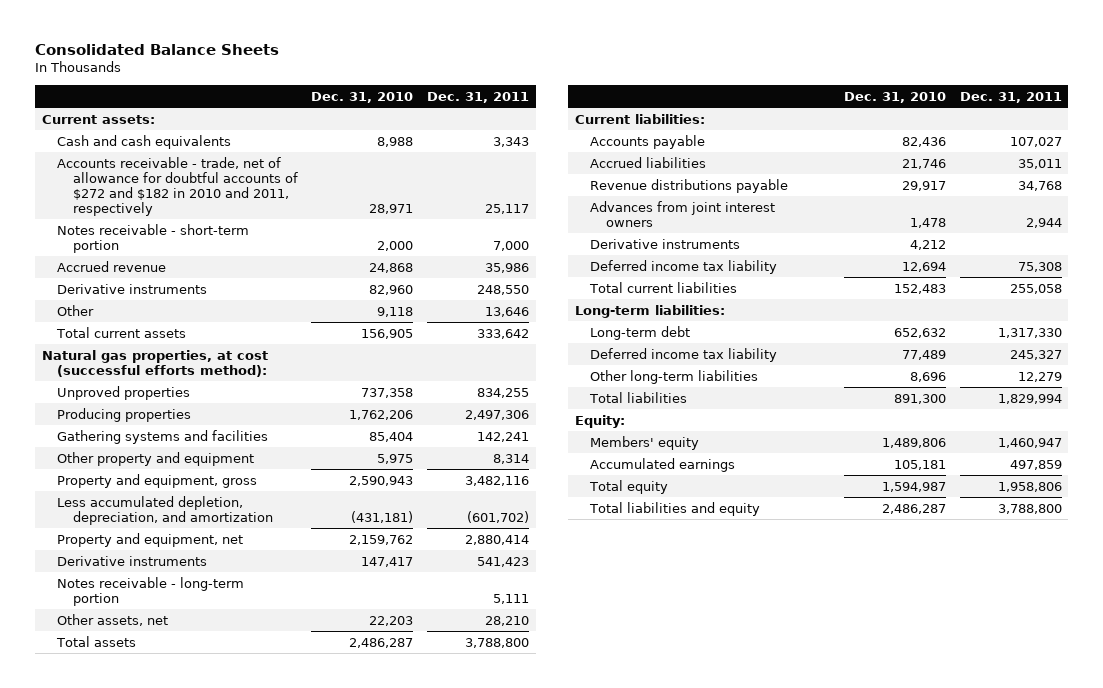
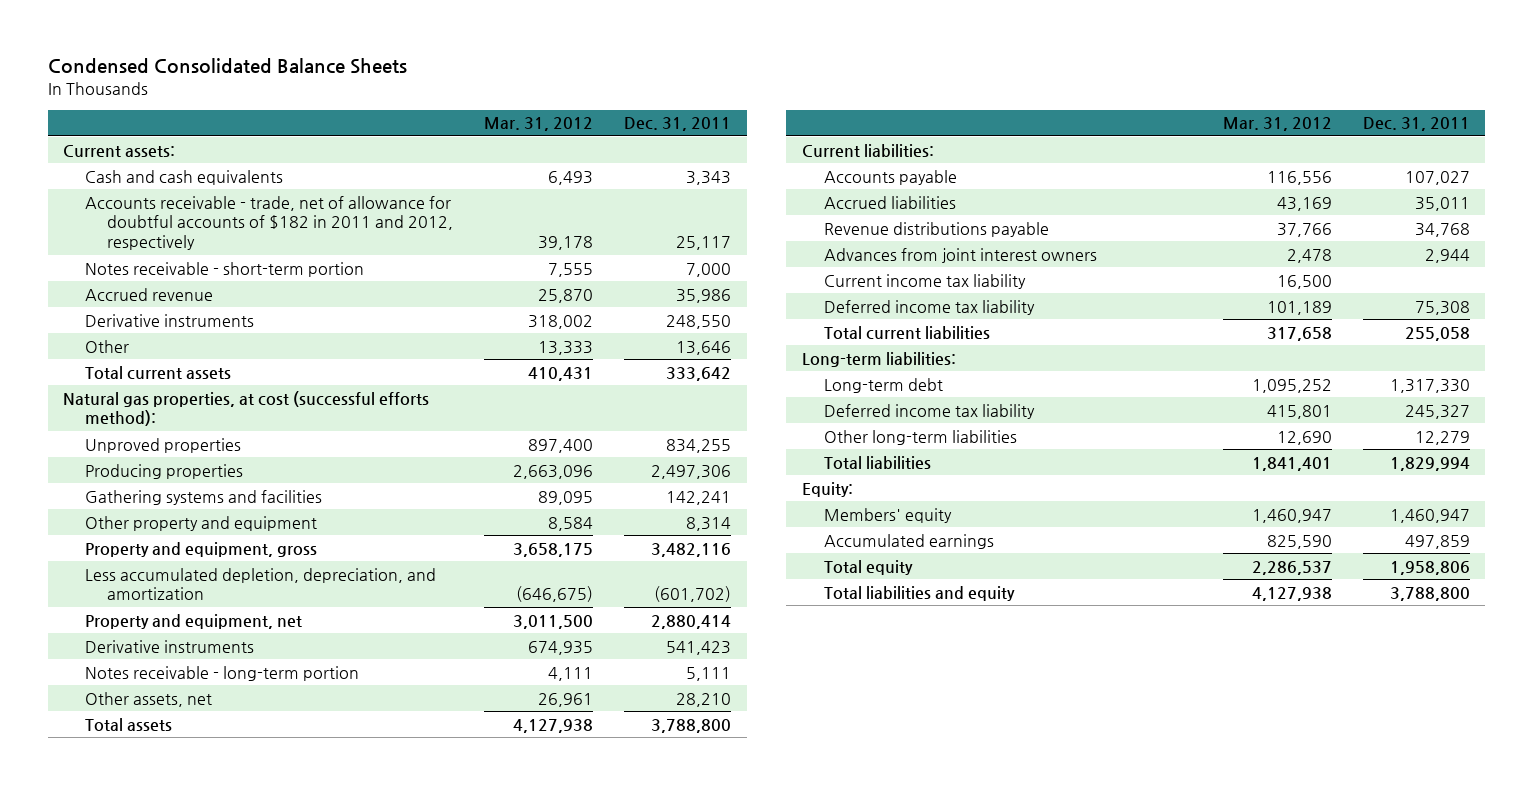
- Consolidated Balance Sheets
+ Condensed Consolidated Balance Sheets
- | Dec. 31, 2010 | Dec. 31, 2011
+ | Mar. 31, 2012 | Dec. 31, 2011
- Accounts receivable - trade, net of allowance for doubtful accounts of $272 and $182 in 2010 and 2011, respectively | 28,971 | 25,117
+ Accounts receivable - trade, net of allowance for doubtful accounts of $182 in 2011 and 2012, respectively | 39,178 | 25,117
- Derivative instruments | 4,212 |
+ Current income tax liability | 16,500 |

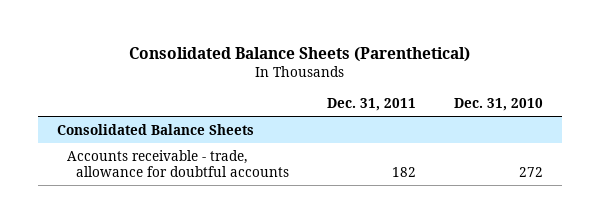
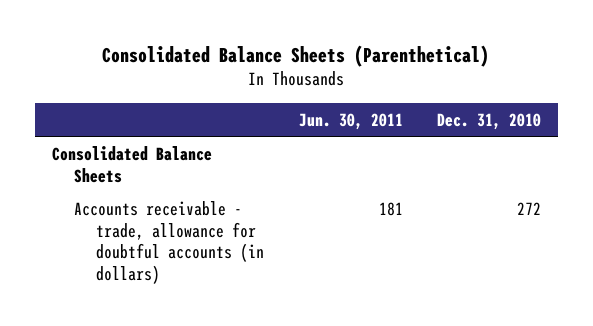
- | Dec. 31, 2011 | Dec. 31, 2010
+ | Jun. 30, 2011 | Dec. 31, 2010
- Accounts receivable - trade, allowance for doubtful accounts | 182 | 272
+ Accounts receivable - trade, allowance for doubtful accounts (in dollars) | 181 | 272

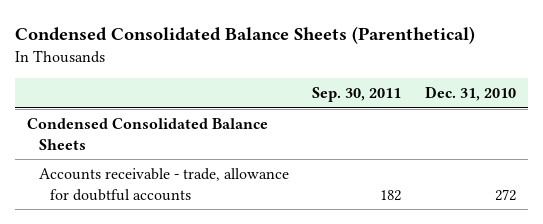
- Consolidated Balance Sheets (Parenthetical)
+ Condensed Consolidated Balance Sheets (Parenthetical)
- | Jun. 30, 2011 | Dec. 31, 2010
+ | Sep. 30, 2011 | Dec. 31, 2010
- Consolidated Balance Sheets
- Accounts receivable - trade, allowance for doubtful accounts (in dollars) | 181 | 272
+ Condensed Consolidated Balance Sheets
+ Accounts receivable - trade, allowance for doubtful accounts | 182 | 272

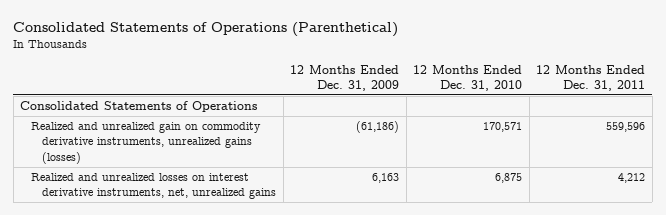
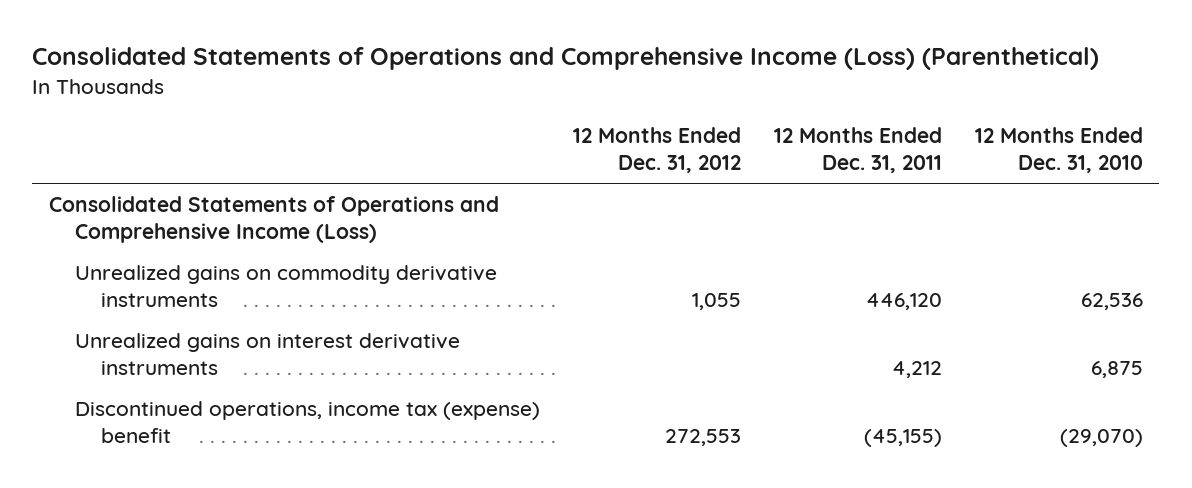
- Consolidated Statements of Operations (Parenthetical)
+ Consolidated Statements of Operations and Comprehensive Income (Loss) (Parenthetical)
- | 12 Months Ended Dec. 31, 2009 | 12 Months Ended Dec. 31, 2010 | 12 Months Ended Dec. 31, 2011
+ | 12 Months Ended Dec. 31, 2012 | 12 Months Ended Dec. 31, 2011 | 12 Months Ended Dec. 31, 2010
- Consolidated Statements of Operations
- Realized and unrealized gain on commodity derivative instruments, unrealized gains (losses) | (61,186) | 170,571 | 559,596
- Realized and unrealized losses on interest derivative instruments, net, unrealized gains | 6,163 | 6,875 | 4,212
+ Consolidated Statements of Operations and Comprehensive Income (Loss)
+ Unrealized gains on commodity derivative instruments | 1,055 | 446,120 | 62,536
+ Unrealized gains on interest derivative instruments | | 4,212 | 6,875
+ Discontinued operations, income tax (expense) benefit | 272,553 | (45,155) | (29,070)

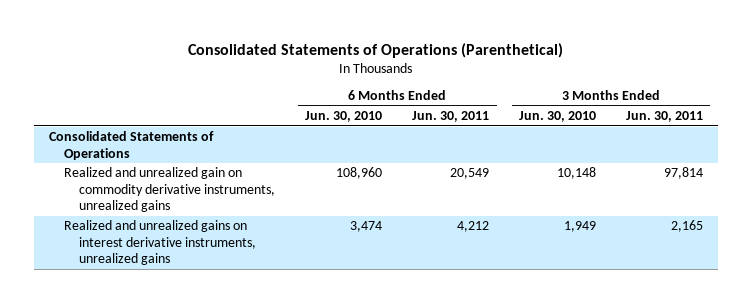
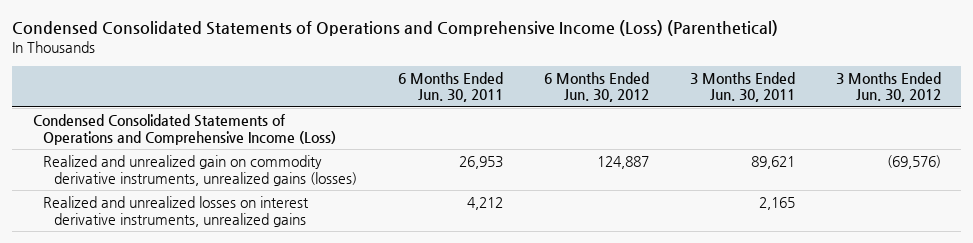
- Consolidated Statements of Operations (Parenthetical)
+ Condensed Consolidated Statements of Operations and Comprehensive Income (Loss) (Parenthetical)
- | 6 Months Ended Jun. 30, 2010 | 6 Months Ended Jun. 30, 2011 | 3 Months Ended Jun. 30, 2010 | 3 Months Ended Jun. 30, 2011
+ | 6 Months Ended Jun. 30, 2011 | 6 Months Ended Jun. 30, 2012 | 3 Months Ended Jun. 30, 2011 | 3 Months Ended Jun. 30, 2012
- Consolidated Statements of Operations
- Realized and unrealized gain on commodity derivative instruments, unrealized gains | 108,960 | 20,549 | 10,148 | 97,814
- Realized and unrealized gains on interest derivative instruments, unrealized gains | 3,474 | 4,212 | 1,949 | 2,165
+ Condensed Consolidated Statements of Operations and Comprehensive Income (Loss)
+ Realized and unrealized gain on commodity derivative instruments, unrealized gains (losses) | 26,953 | 124,887 | 89,621 | (69,576)
+ Realized and unrealized losses on interest derivative instruments, unrealized gains | 4,212 | | 2,165 |

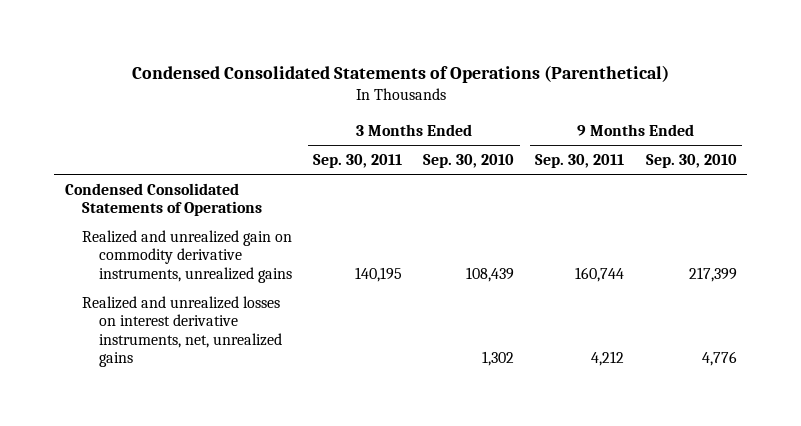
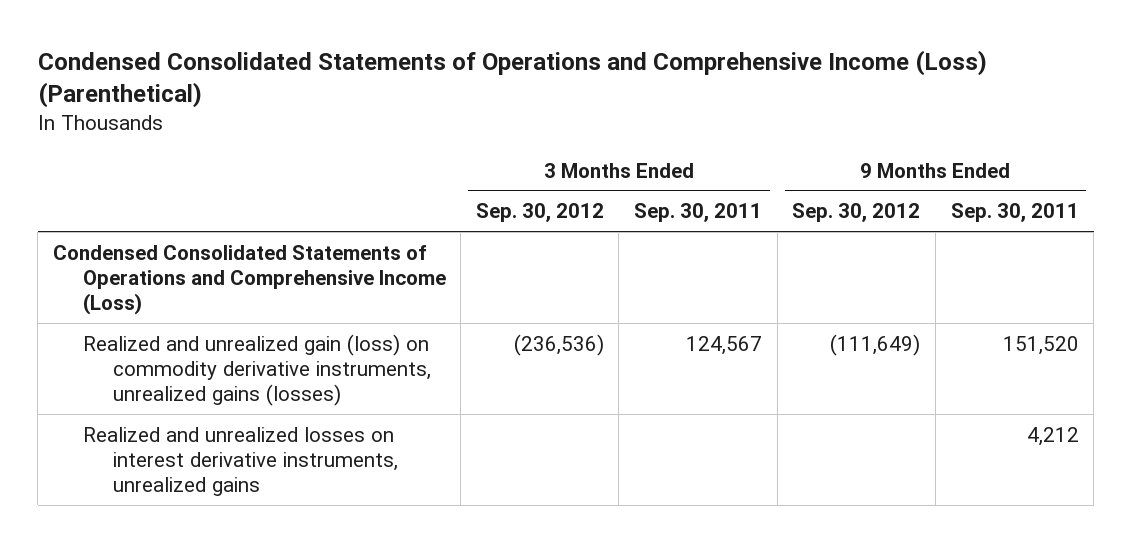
- Condensed Consolidated Statements of Operations (Parenthetical)
+ Condensed Consolidated Statements of Operations and Comprehensive Income (Loss) (Parenthetical)
- | 3 Months Ended Sep. 30, 2011 | 3 Months Ended Sep. 30, 2010 | 9 Months Ended Sep. 30, 2011 | 9 Months Ended Sep. 30, 2010
+ | 3 Months Ended Sep. 30, 2012 | 3 Months Ended Sep. 30, 2011 | 9 Months Ended Sep. 30, 2012 | 9 Months Ended Sep. 30, 2011
- Condensed Consolidated Statements of Operations
- Realized and unrealized gain on commodity derivative instruments, unrealized gains | 140,195 | 108,439 | 160,744 | 217,399
- Realized and unrealized losses on interest derivative instruments, net, unrealized gains | | 1,302 | 4,212 | 4,776
+ Condensed Consolidated Statements of Operations and Comprehensive Income (Loss)
+ Realized and unrealized gain (loss) on commodity derivative instruments, unrealized gains (losses) | (236,536) | 124,567 | (111,649) | 151,520
+ Realized and unrealized losses on interest derivative instruments, unrealized gains | | | | 4,212

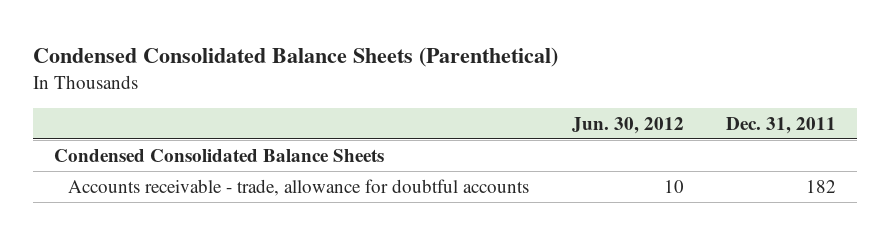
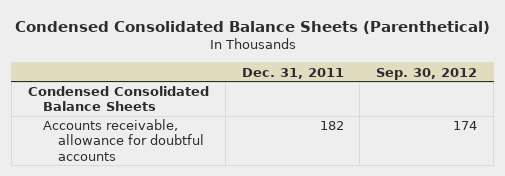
- | Jun. 30, 2012 | Dec. 31, 2011
+ | Dec. 31, 2011 | Sep. 30, 2012
- Accounts receivable - trade, allowance for doubtful accounts | 10 | 182
+ Accounts receivable, allowance for doubtful accounts | 182 | 174

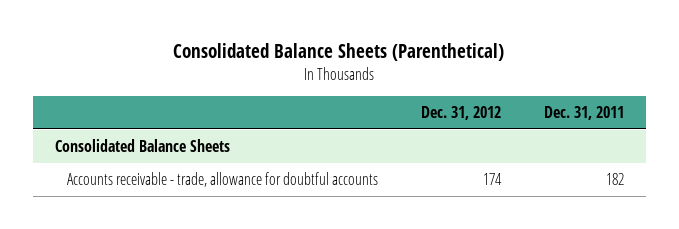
- Condensed Consolidated Balance Sheets (Parenthetical)
+ Consolidated Balance Sheets (Parenthetical)
- | Dec. 31, 2011 | Sep. 30, 2012
+ | Dec. 31, 2012 | Dec. 31, 2011
- Condensed Consolidated Balance Sheets
- Accounts receivable, allowance for doubtful accounts | 182 | 174
+ Consolidated Balance Sheets
+ Accounts receivable - trade, allowance for doubtful accounts | 174 | 182

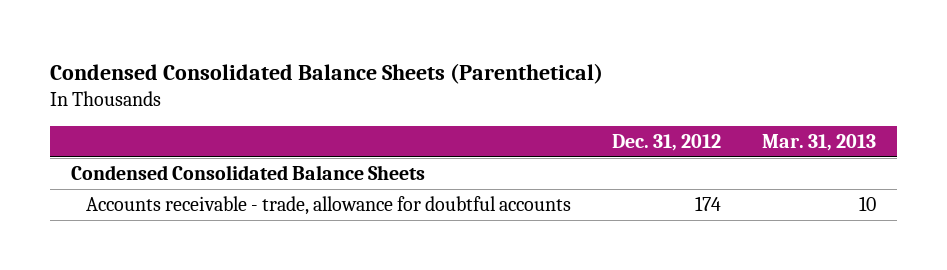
- Consolidated Balance Sheets (Parenthetical)
+ Condensed Consolidated Balance Sheets (Parenthetical)
- | Dec. 31, 2012 | Dec. 31, 2011
+ | Dec. 31, 2012 | Mar. 31, 2013
- Consolidated Balance Sheets
+ Condensed Consolidated Balance Sheets

